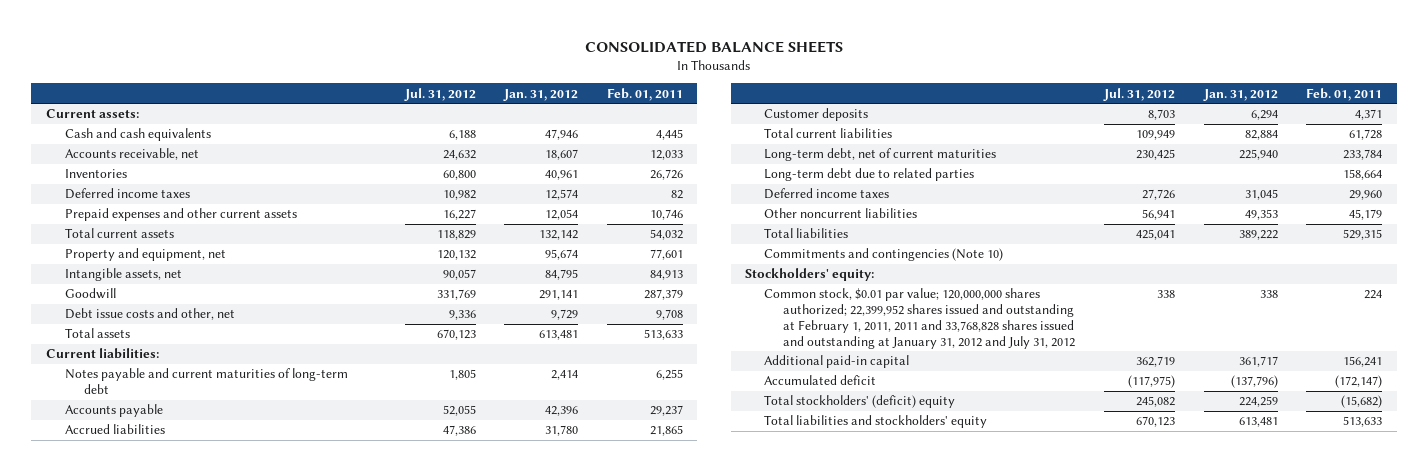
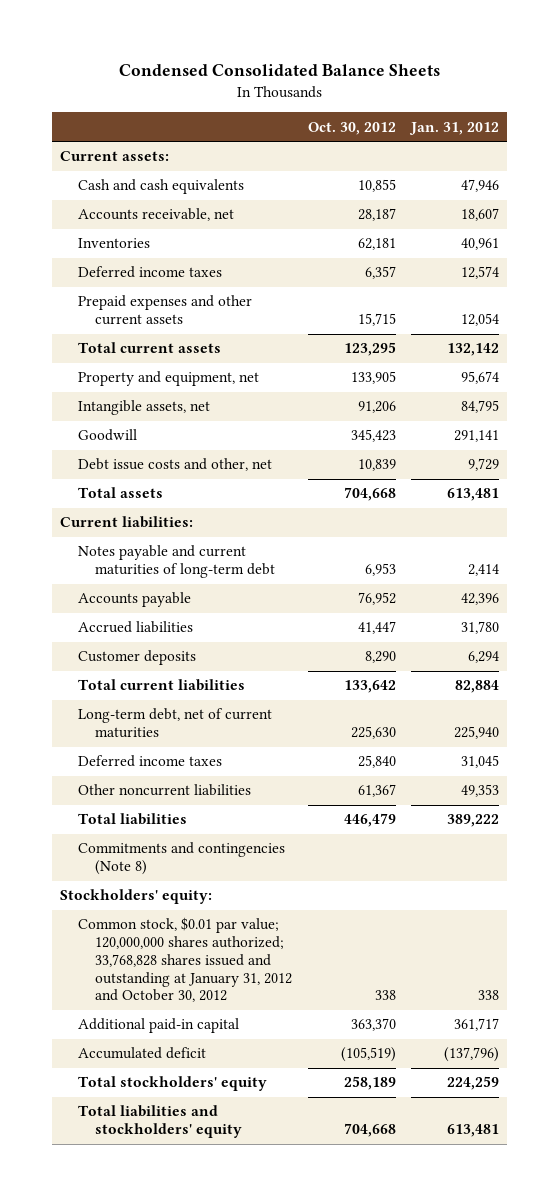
- CONSOLIDATED BALANCE SHEETS
+ Condensed Consolidated Balance Sheets
- | Jul. 31, 2012 | Jan. 31, 2012 | Feb. 01, 2011
+ | Oct. 30, 2012 | Jan. 31, 2012
- Long-term debt due to related parties | | | 158,664
- Commitments and contingencies (Note 10)
+ Commitments and contingencies (Note 8)
- Common stock, $0.01 par value; 120,000,000 shares authorized; 22,399,952 shares issued and outstanding at February 1, 2011, 2011 and 33,768,828 shares issued and outstanding at January 31, 2012 and July 31, 2012 | 338 | 338 | 224
+ Common stock, $0.01 par value; 120,000,000 shares authorized; 33,768,828 shares issued and outstanding at January 31, 2012 and October 30, 2012 | 338 | 338
- Total stockholders' (deficit) equity | 245,082 | 224,259 | (15,682)
+ Total stockholders' equity | 258,189 | 224,259

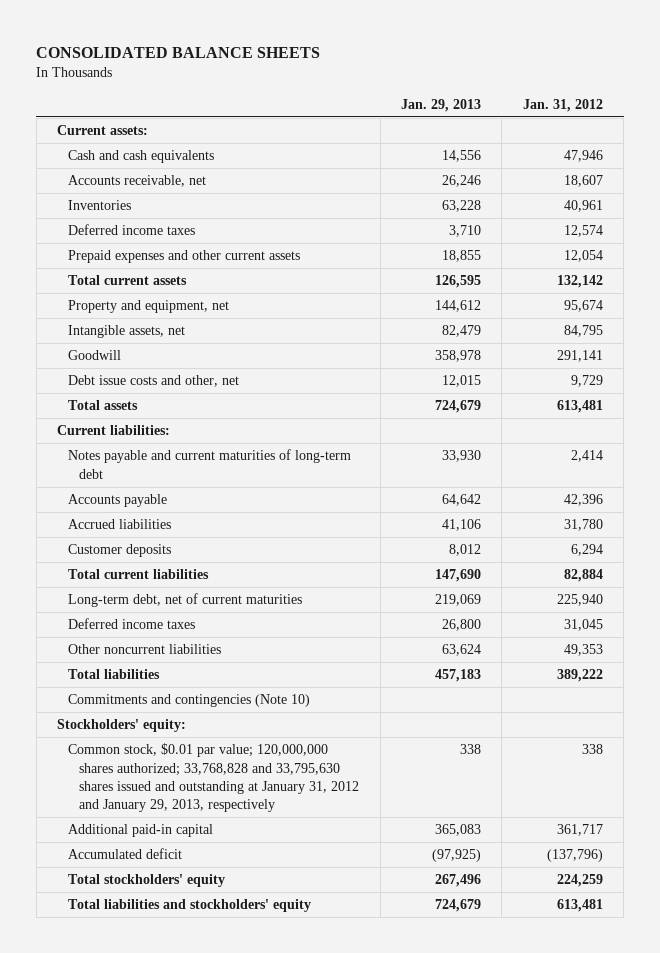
- Condensed Consolidated Balance Sheets
+ CONSOLIDATED BALANCE SHEETS
- | Oct. 30, 2012 | Jan. 31, 2012
+ | Jan. 29, 2013 | Jan. 31, 2012
- Commitments and contingencies (Note 8)
+ Commitments and contingencies (Note 10)
- Common stock, $0.01 par value; 120,000,000 shares authorized; 33,768,828 shares issued and outstanding at January 31, 2012 and October 30, 2012 | 338 | 338
+ Common stock, $0.01 par value; 120,000,000 shares authorized; 33,768,828 and 33,795,630 shares issued and outstanding at January 31, 2012 and January 29, 2013, respectively | 338 | 338

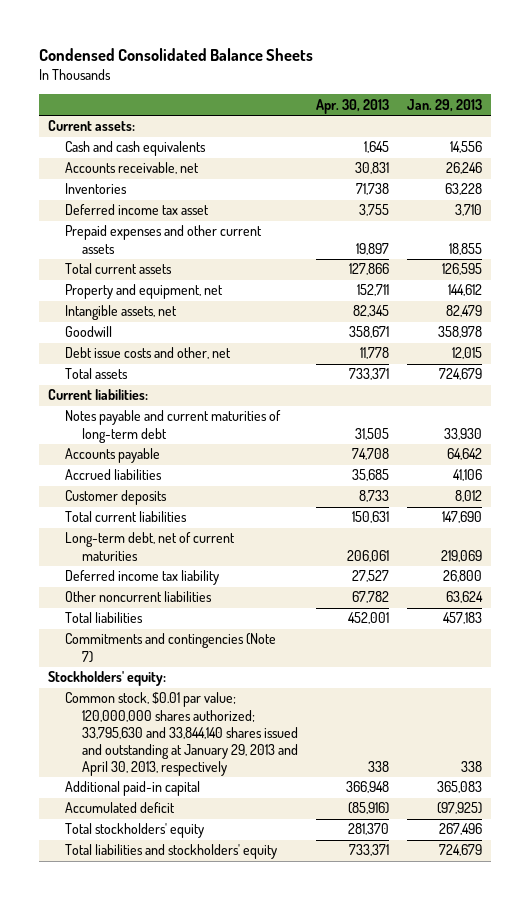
- CONSOLIDATED BALANCE SHEETS
+ Condensed Consolidated Balance Sheets
- | Jan. 29, 2013 | Jan. 31, 2012
+ | Apr. 30, 2013 | Jan. 29, 2013
- Deferred income taxes | 3,710 | 12,574
+ Deferred income tax asset | 3,755 | 3,710
- Deferred income taxes | 26,800 | 31,045
+ Deferred income tax liability | 27,527 | 26,800
- Commitments and contingencies (Note 10)
+ Commitments and contingencies (Note 7)
- Common stock, $0.01 par value; 120,000,000 shares authorized; 33,768,828 and 33,795,630 shares issued and outstanding at January 31, 2012 and January 29, 2013, respectively | 338 | 338
+ Common stock, $0.01 par value; 120,000,000 shares authorized; 33,795,630 and 33,844,140 shares issued and outstanding at January 29, 2013 and April 30, 2013, respectively | 338 | 338

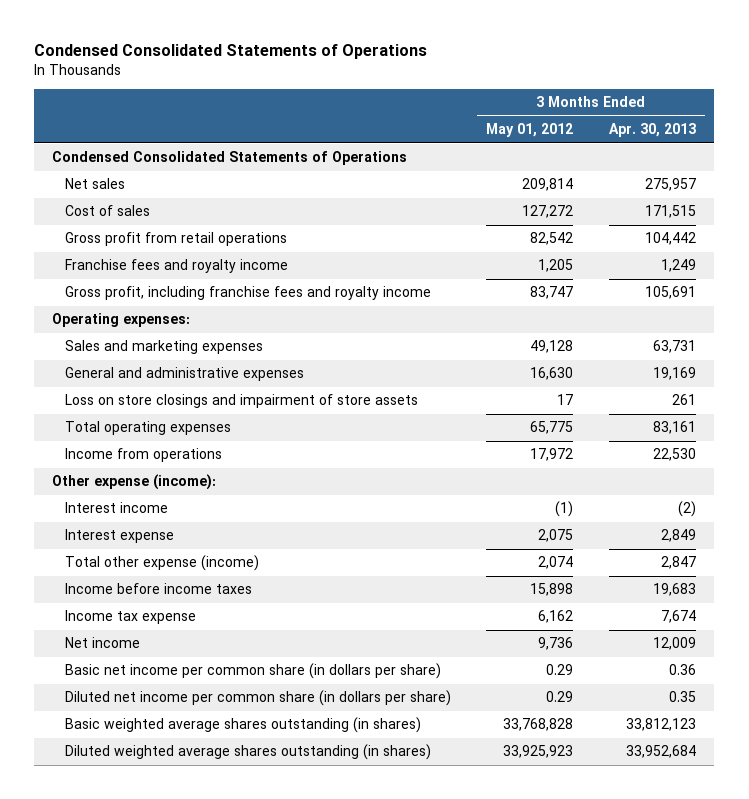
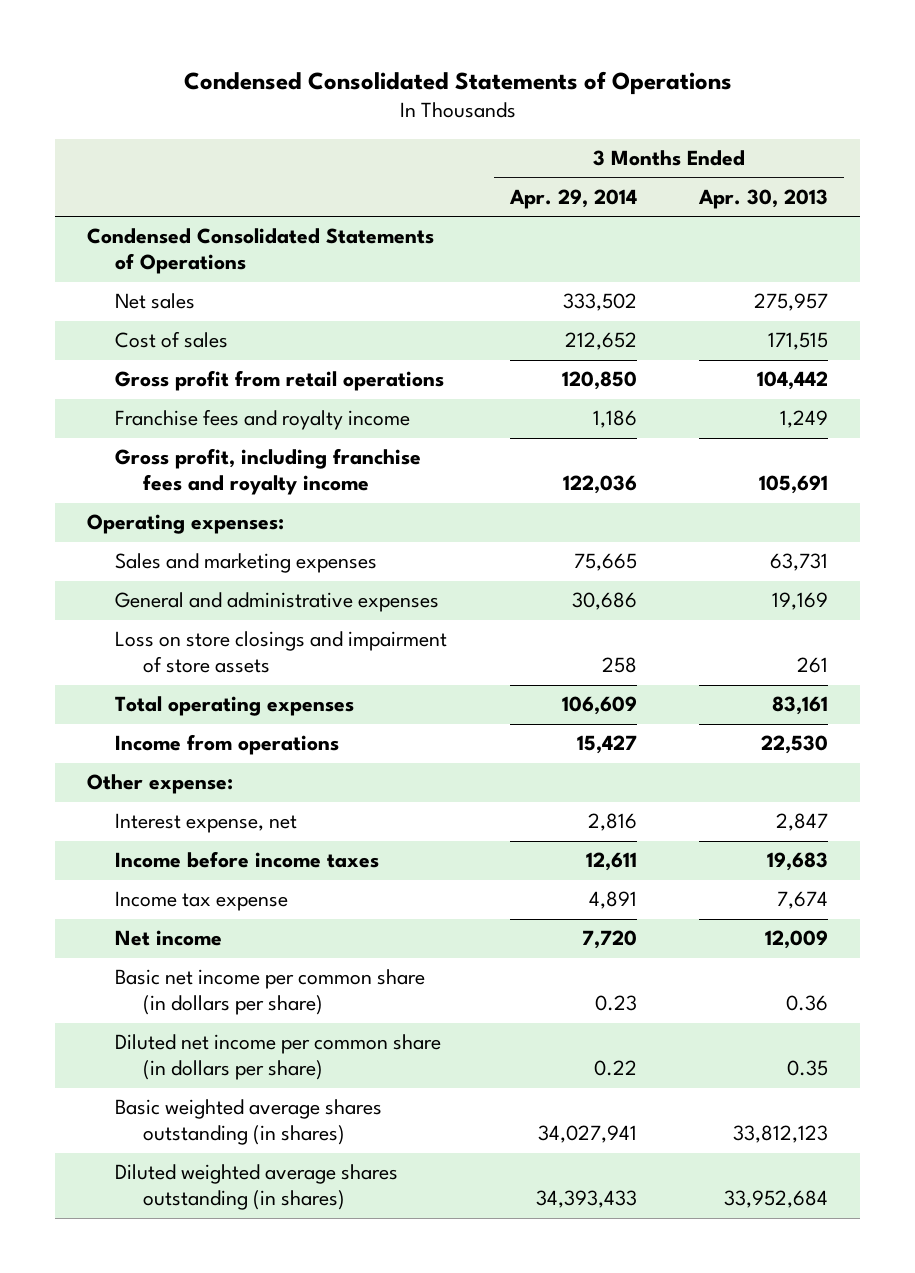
- | 3 Months Ended May 01, 2012 | 3 Months Ended Apr. 30, 2013
+ | 3 Months Ended Apr. 29, 2014 | 3 Months Ended Apr. 30, 2013
- Other expense (income):
- Interest income | (1) | (2)
- Interest expense | 2,075 | 2,849
- Total other expense (income) | 2,074 | 2,847
+ Other expense:
+ Interest expense, net | 2,816 | 2,847

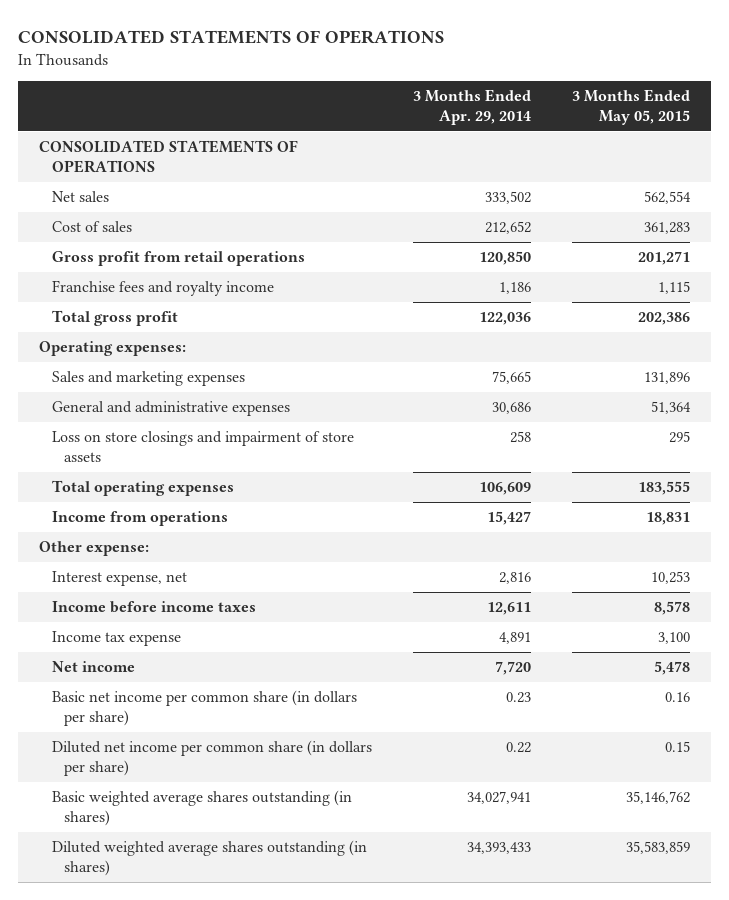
- Condensed Consolidated Statements of Operations
+ CONSOLIDATED STATEMENTS OF OPERATIONS
- | 3 Months Ended Apr. 29, 2014 | 3 Months Ended Apr. 30, 2013
+ | 3 Months Ended Apr. 29, 2014 | 3 Months Ended May 05, 2015
- Condensed Consolidated Statements of Operations
+ CONSOLIDATED STATEMENTS OF OPERATIONS
- Gross profit, including franchise fees and royalty income | 122,036 | 105,691
+ Total gross profit | 122,036 | 202,386

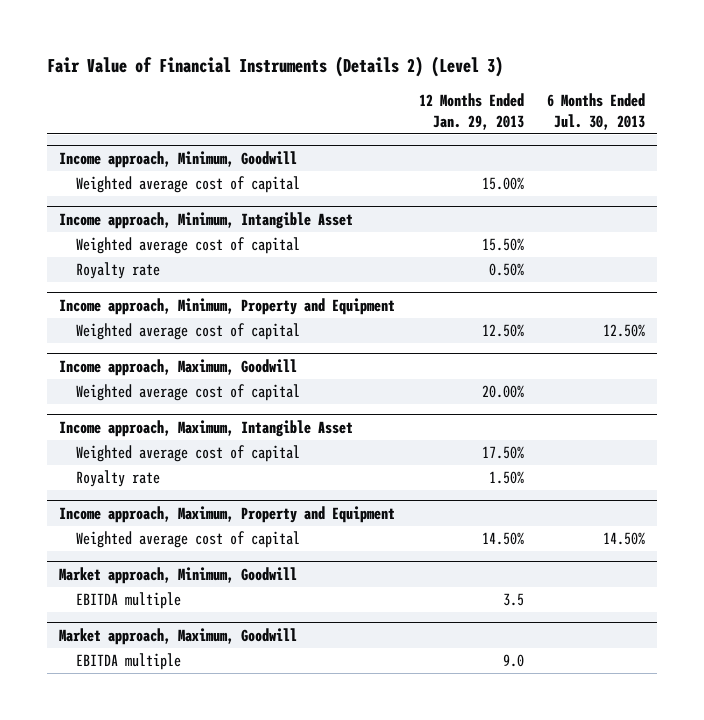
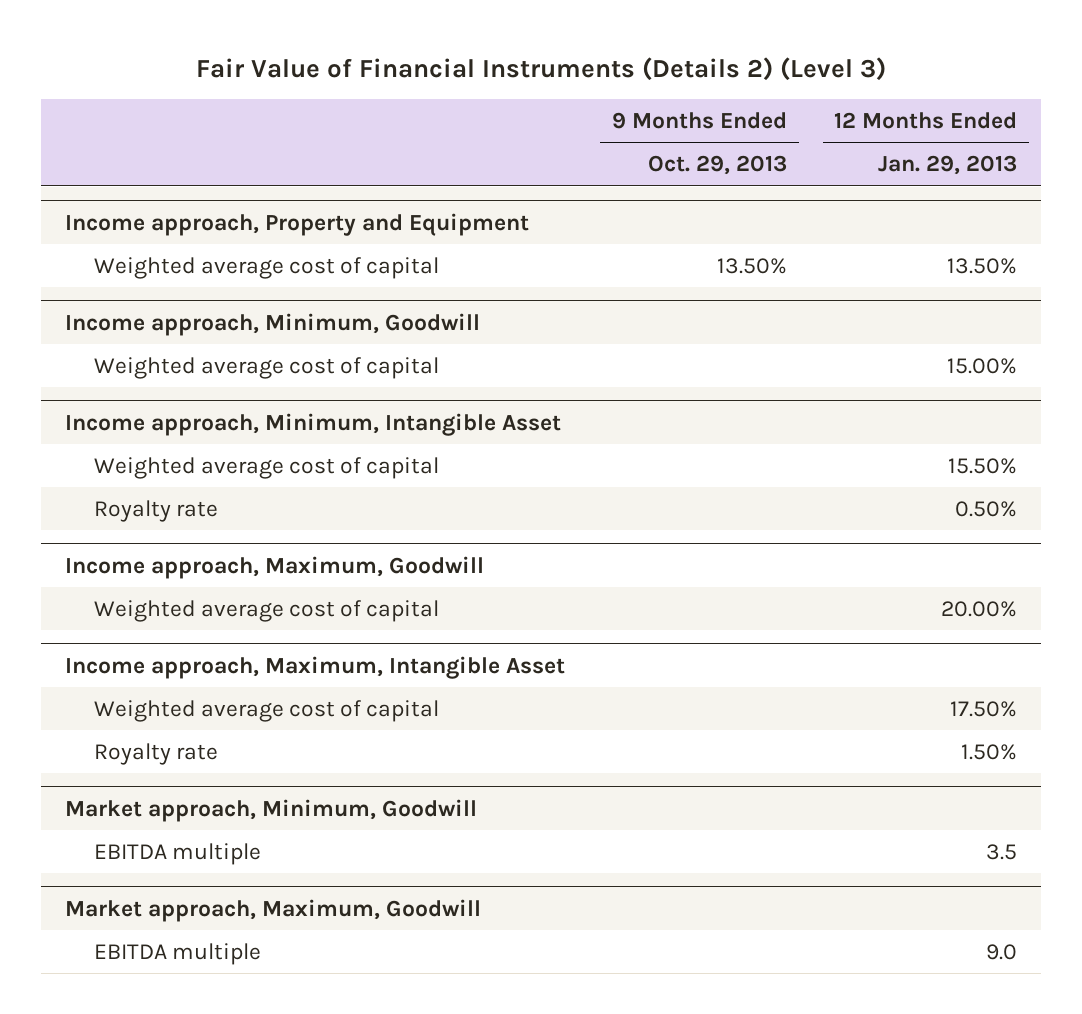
- | 12 Months Ended Jan. 29, 2013 | 6 Months Ended Jul. 30, 2013
+ | 9 Months Ended Oct. 29, 2013 | 12 Months Ended Jan. 29, 2013
+ Income approach, Property and Equipment
+ Weighted average cost of capital | 13.50% | 13.50%
- Income approach, Minimum, Property and Equipment
- Weighted average cost of capital | 12.50% | 12.50%
- Income approach, Maximum, Property and Equipment
- Weighted average cost of capital | 14.50% | 14.50%

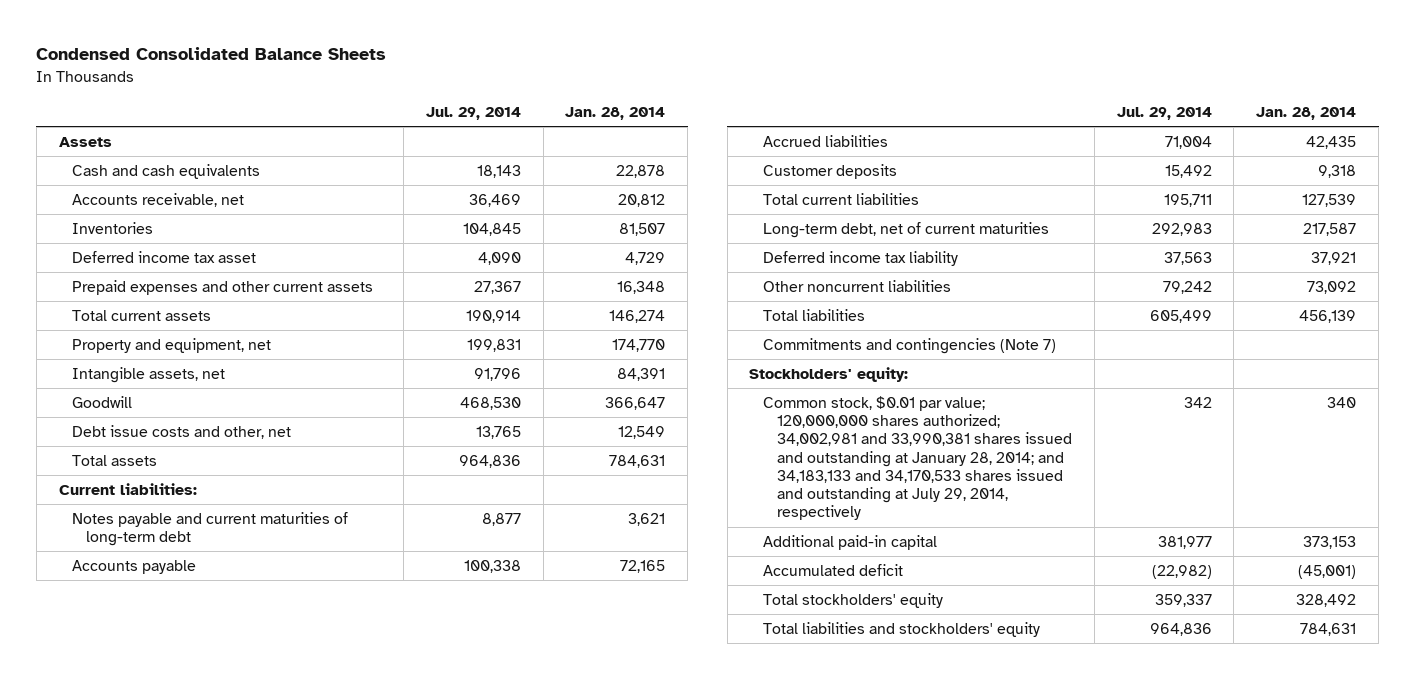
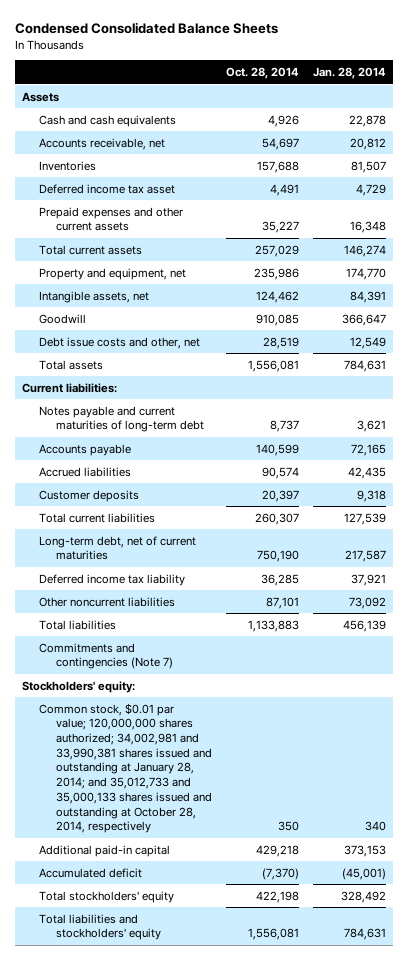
- | Jul. 29, 2014 | Jan. 28, 2014
+ | Oct. 28, 2014 | Jan. 28, 2014
- Common stock, $0.01 par value; 120,000,000 shares authorized; 34,002,981 and 33,990,381 shares issued and outstanding at January 28, 2014; and 34,183,133 and 34,170,533 shares issued and outstanding at July 29, 2014, respectively | 342 | 340
+ Common stock, $0.01 par value; 120,000,000 shares authorized; 34,002,981 and 33,990,381 shares issued and outstanding at January 28, 2014; and 35,012,733 and 35,000,133 shares issued and outstanding at October 28, 2014, respectively | 350 | 340

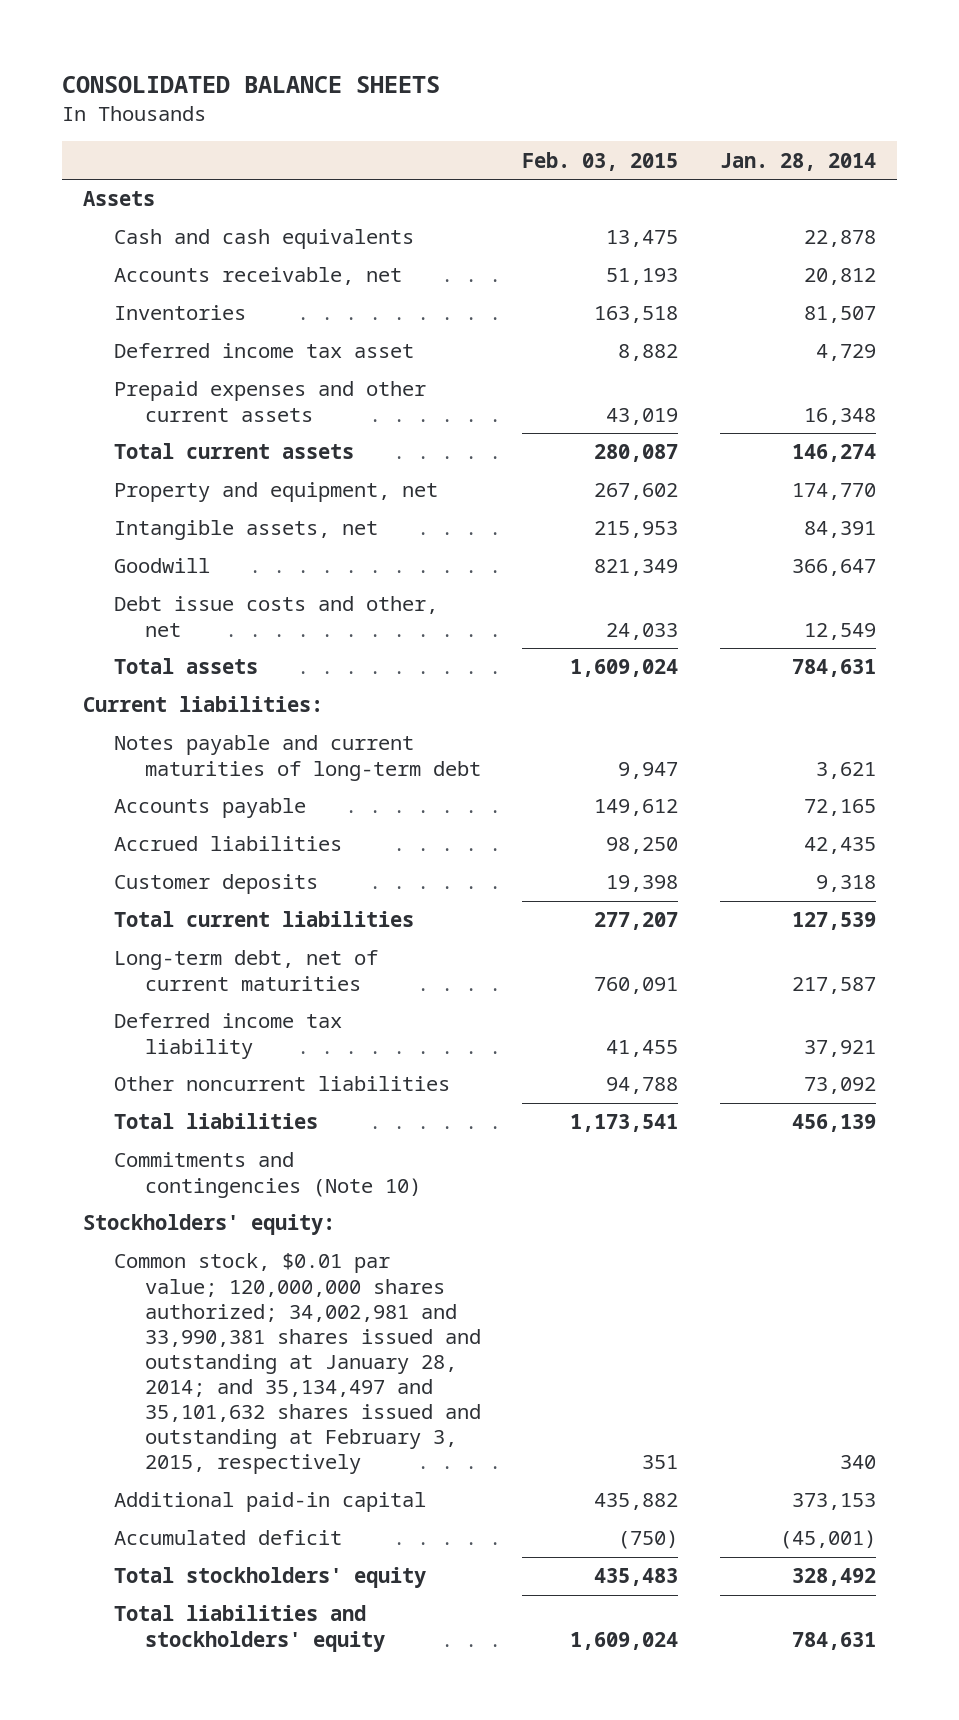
- Condensed Consolidated Balance Sheets
+ CONSOLIDATED BALANCE SHEETS
- | Oct. 28, 2014 | Jan. 28, 2014
+ | Feb. 03, 2015 | Jan. 28, 2014
- Commitments and contingencies (Note 7)
+ Commitments and contingencies (Note 10)
- Common stock, $0.01 par value; 120,000,000 shares authorized; 34,002,981 and 33,990,381 shares issued and outstanding at January 28, 2014; and 35,012,733 and 35,000,133 shares issued and outstanding at October 28, 2014, respectively | 350 | 340
+ Common stock, $0.01 par value; 120,000,000 shares authorized; 34,002,981 and 33,990,381 shares issued and outstanding at January 28, 2014; and 35,134,497 and 35,101,632 shares issued and outstanding at February 3, 2015, respectively | 351 | 340

